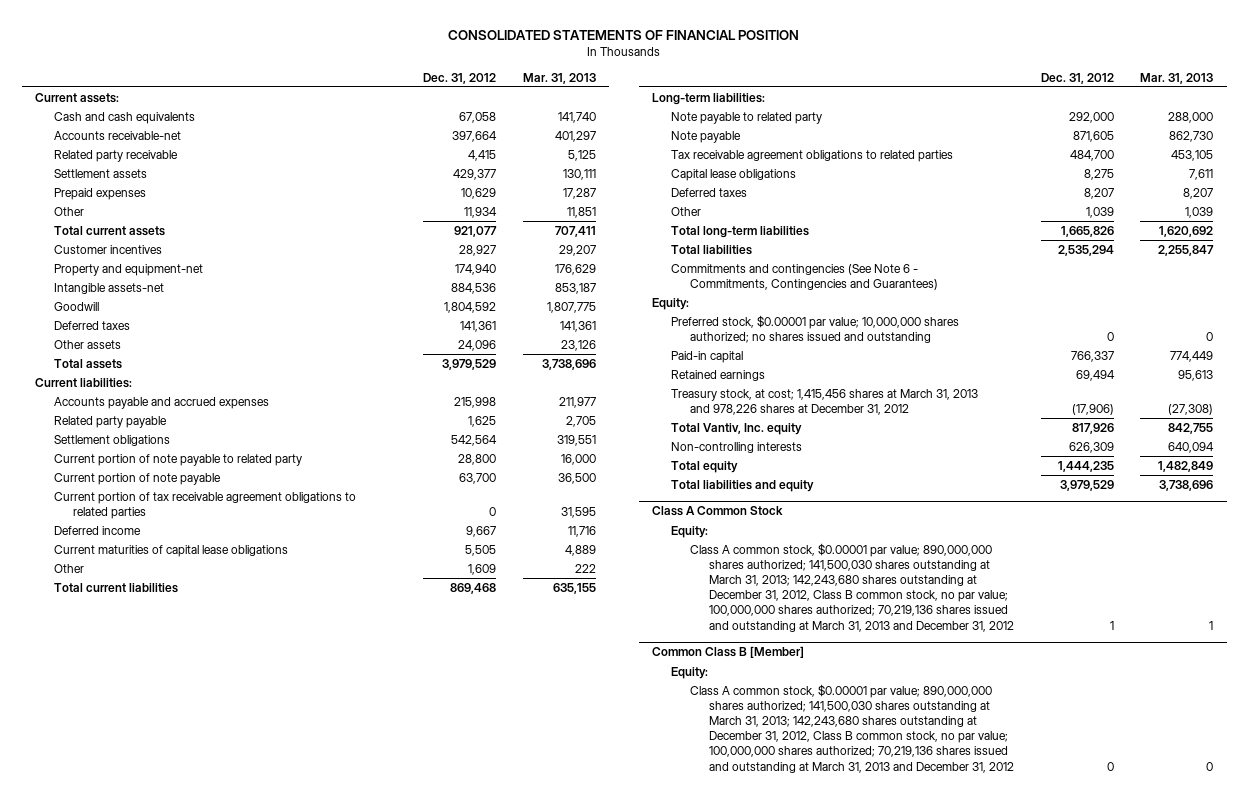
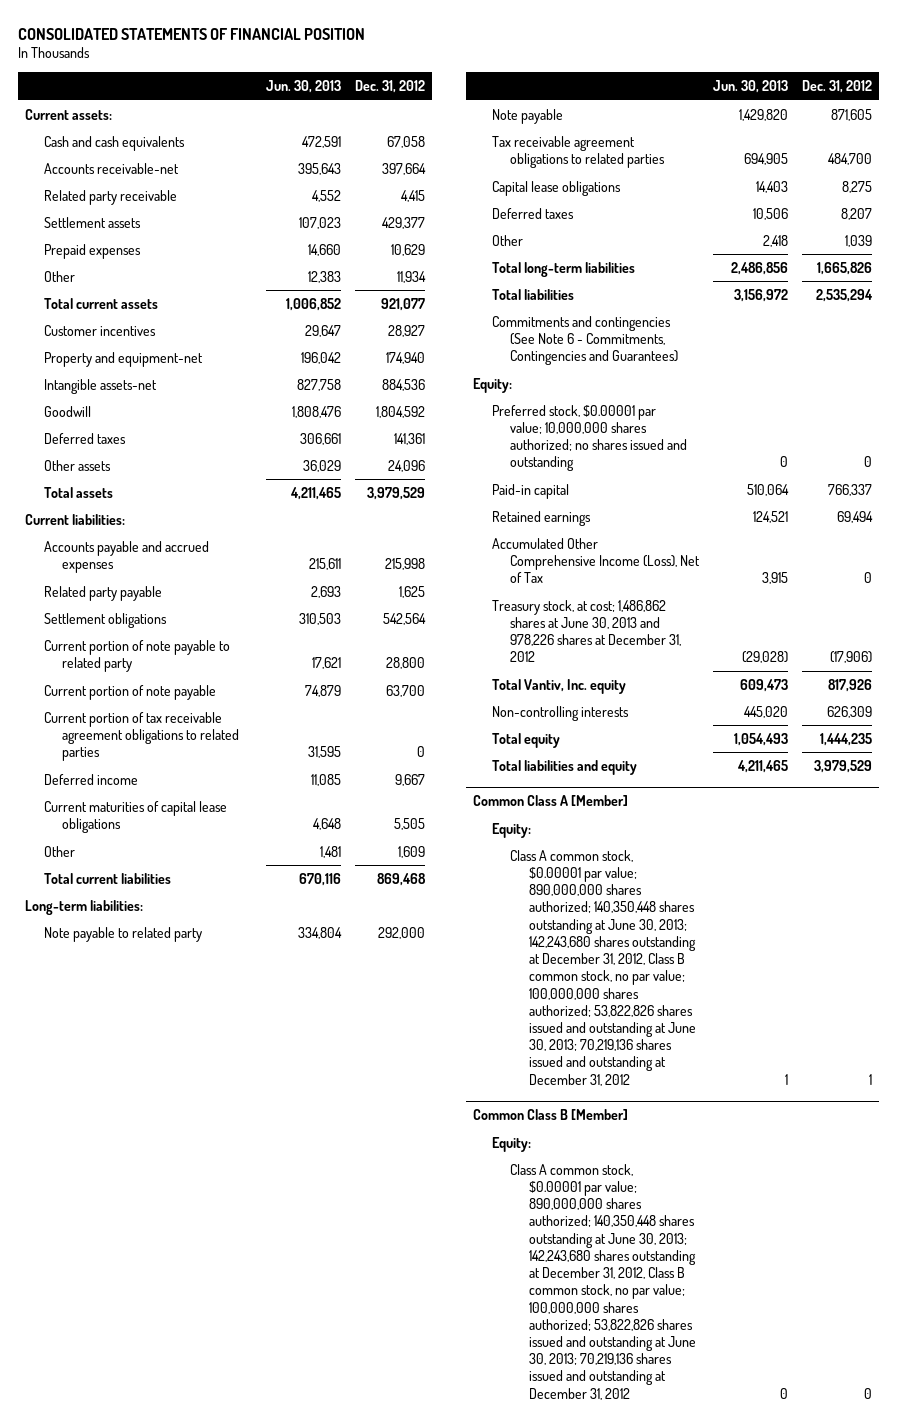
- | Dec. 31, 2012 | Mar. 31, 2013
+ | Jun. 30, 2013 | Dec. 31, 2012
- Treasury stock, at cost; 1,415,456 shares at March 31, 2013 and 978,226 shares at December 31, 2012 | (17,906) | (27,308)
+ Accumulated Other Comprehensive Income (Loss), Net of Tax | 3,915 | 0
+ Treasury stock, at cost; 1,486,862 shares at June 30, 2013 and 978,226 shares at December 31, 2012 | (29,028) | (17,906)
- Class A Common Stock
+ Common Class A [Member]
- Class A common stock, $0.00001 par value; 890,000,000 shares authorized; 141,500,030 shares outstanding at March 31, 2013; 142,243,680 shares outstanding at December 31, 2012, Class B common stock, no par value; 100,000,000 shares authorized; 70,219,136 shares issued and outstanding at March 31, 2013 and December 31, 2012 | 1 | 1
+ Class A common stock, $0.00001 par value; 890,000,000 shares authorized; 140,350,448 shares outstanding at June 30, 2013; 142,243,680 shares outstanding at December 31, 2012, Class B common stock, no par value; 100,000,000 shares authorized; 53,822,826 shares issued and outstanding at June 30, 2013; 70,219,136 shares issued and outstanding at December 31, 2012 | 1 | 1
@ Common Class B [Member]
- Class A common stock, $0.00001 par value; 890,000,000 shares authorized; 141,500,030 shares outstanding at March 31, 2013; 142,243,680 shares outstanding at December 31, 2012, Class B common stock, no par value; 100,000,000 shares authorized; 70,219,136 shares issued and outstanding at March 31, 2013 and December 31, 2012 | 0 | 0
+ Class A common stock, $0.00001 par value; 890,000,000 shares authorized; 140,350,448 shares outstanding at June 30, 2013; 142,243,680 shares outstanding at December 31, 2012, Class B common stock, no par value; 100,000,000 shares authorized; 53,822,826 shares issued and outstanding at June 30, 2013; 70,219,136 shares issued and outstanding at December 31, 2012 | 0 | 0

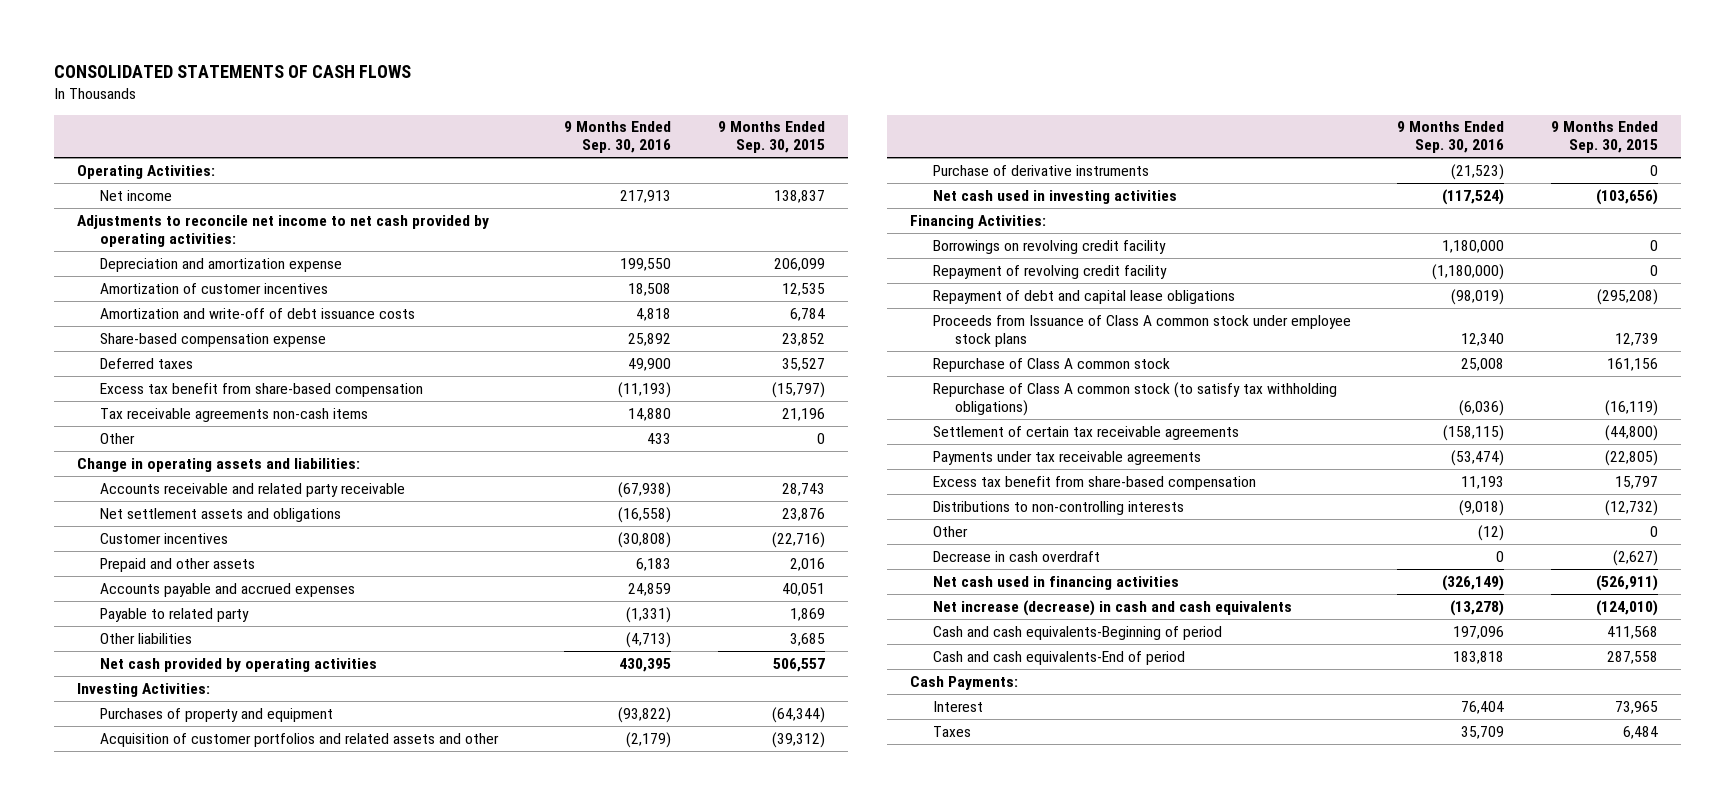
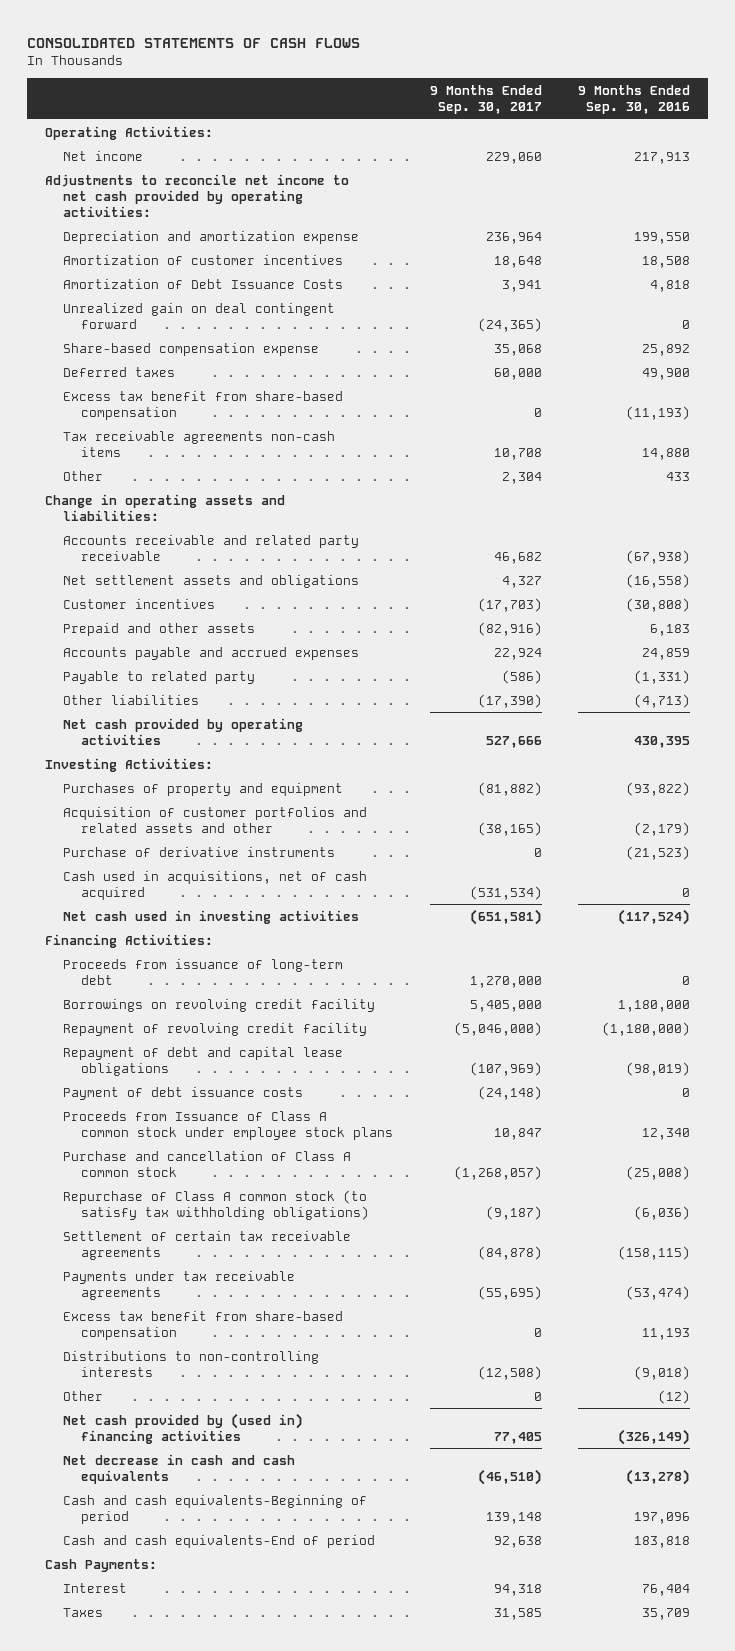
- | 9 Months Ended Sep. 30, 2016 | 9 Months Ended Sep. 30, 2015
+ | 9 Months Ended Sep. 30, 2017 | 9 Months Ended Sep. 30, 2016
- Amortization and write-off of debt issuance costs | 4,818 | 6,784
+ Amortization of Debt Issuance Costs | 3,941 | 4,818
+ Unrealized gain on deal contingent forward | (24,365) | 0
+ Cash used in acquisitions, net of cash acquired | (531,534) | 0
+ Proceeds from issuance of long-term debt | 1,270,000 | 0
+ Payment of debt issuance costs | (24,148) | 0
- Repurchase of Class A common stock | 25,008 | 161,156
+ Purchase and cancellation of Class A common stock | (1,268,057) | (25,008)
- Decrease in cash overdraft | 0 | (2,627)
- Net cash used in financing activities | (326,149) | (526,911)
- Net increase (decrease) in cash and cash equivalents | (13,278) | (124,010)
+ Net cash provided by (used in) financing activities | 77,405 | (326,149)
+ Net decrease in cash and cash equivalents | (46,510) | (13,278)

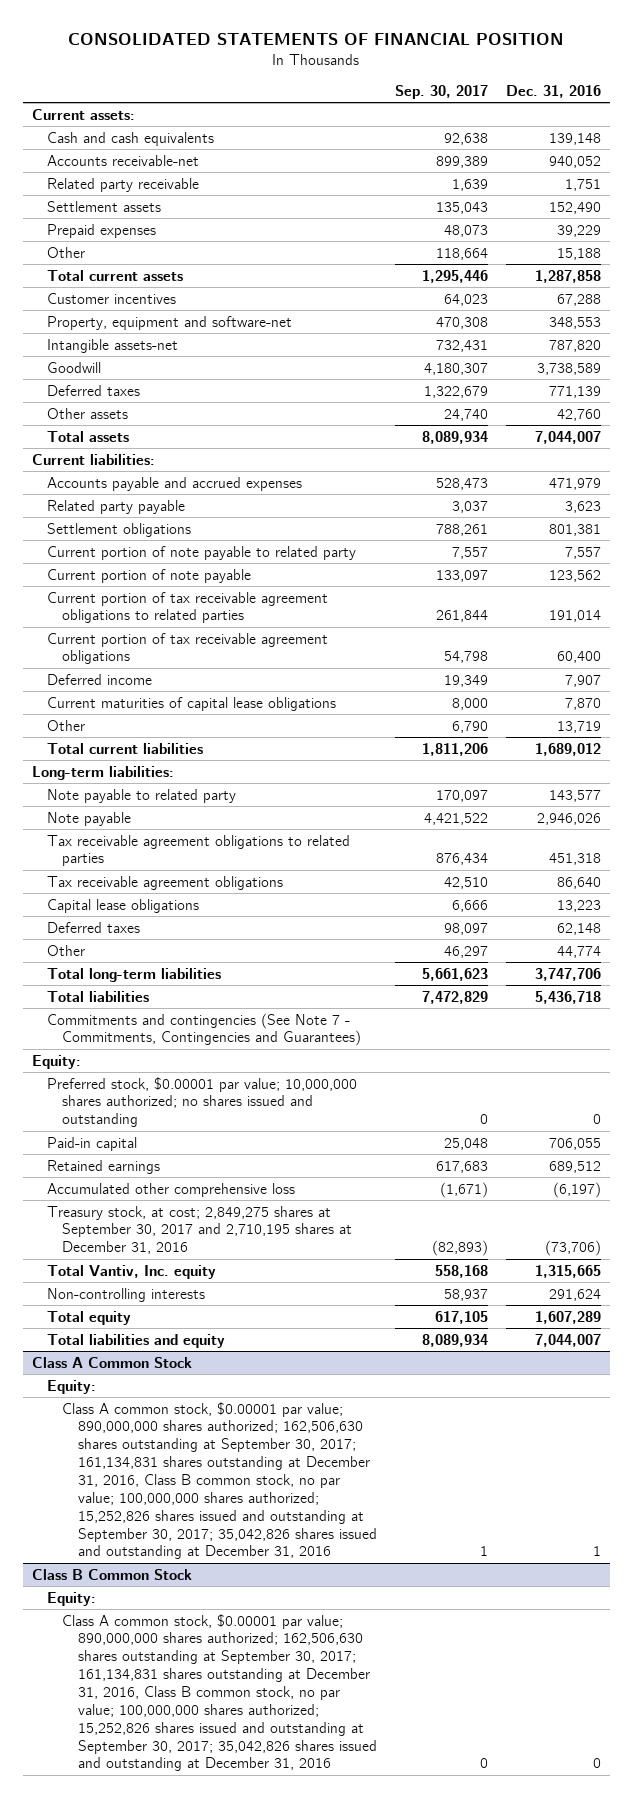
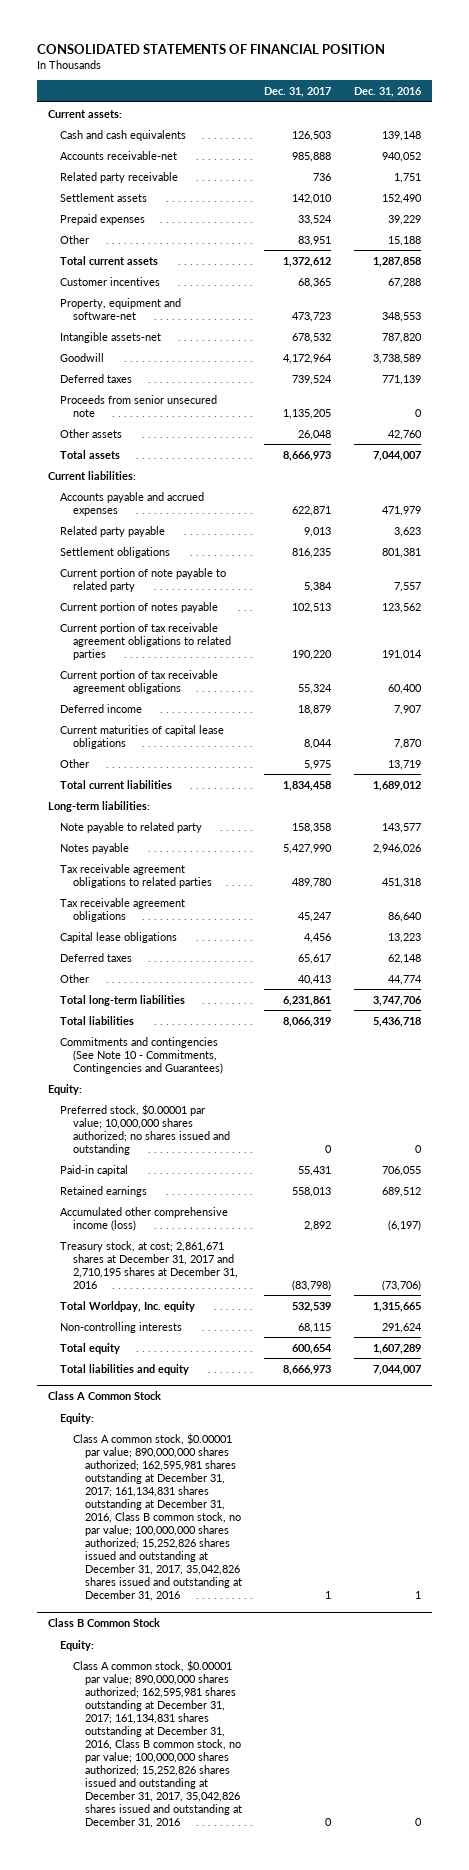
- | Sep. 30, 2017 | Dec. 31, 2016
+ | Dec. 31, 2017 | Dec. 31, 2016
+ Proceeds from senior unsecured note | 1,135,205 | 0
- Current portion of note payable | 133,097 | 123,562
+ Current portion of notes payable | 102,513 | 123,562
- Note payable | 4,421,522 | 2,946,026
+ Notes payable | 5,427,990 | 2,946,026
- Commitments and contingencies (See Note 7 - Commitments, Contingencies and Guarantees)
+ Commitments and contingencies (See Note 10 - Commitments, Contingencies and Guarantees)
- Accumulated other comprehensive loss | (1,671) | (6,197)
- Treasury stock, at cost; 2,849,275 shares at September 30, 2017 and 2,710,195 shares at December 31, 2016 | (82,893) | (73,706)
- Total Vantiv, Inc. equity | 558,168 | 1,315,665
+ Accumulated other comprehensive income (loss) | 2,892 | (6,197)
+ Treasury stock, at cost; 2,861,671 shares at December 31, 2017 and 2,710,195 shares at December 31, 2016 | (83,798) | (73,706)
+ Total Worldpay, Inc. equity | 532,539 | 1,315,665
@ Class A Common Stock
- Class A common stock, $0.00001 par value; 890,000,000 shares authorized; 162,506,630 shares outstanding at September 30, 2017; 161,134,831 shares outstanding at December 31, 2016, Class B common stock, no par value; 100,000,000 shares authorized; 15,252,826 shares issued and outstanding at September 30, 2017; 35,042,826 shares issued and outstanding at December 31, 2016 | 1 | 1
+ Class A common stock, $0.00001 par value; 890,000,000 shares authorized; 162,595,981 shares outstanding at December 31, 2017; 161,134,831 shares outstanding at December 31, 2016, Class B common stock, no par value; 100,000,000 shares authorized; 15,252,826 shares issued and outstanding at December 31, 2017, 35,042,826 shares issued and outstanding at December 31, 2016 | 1 | 1
@ Class B Common Stock
- Class A common stock, $0.00001 par value; 890,000,000 shares authorized; 162,506,630 shares outstanding at September 30, 2017; 161,134,831 shares outstanding at December 31, 2016, Class B common stock, no par value; 100,000,000 shares authorized; 15,252,826 shares issued and outstanding at September 30, 2017; 35,042,826 shares issued and outstanding at December 31, 2016 | 0 | 0
+ Class A common stock, $0.00001 par value; 890,000,000 shares authorized; 162,595,981 shares outstanding at December 31, 2017; 161,134,831 shares outstanding at December 31, 2016, Class B common stock, no par value; 100,000,000 shares authorized; 15,252,826 shares issued and outstanding at December 31, 2017, 35,042,826 shares issued and outstanding at December 31, 2016 | 0 | 0

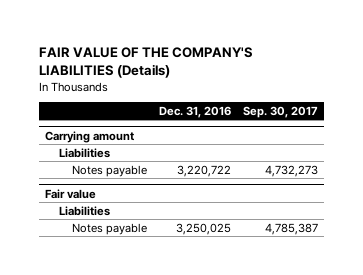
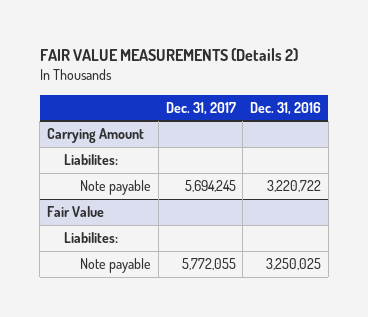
- FAIR VALUE OF THE COMPANY'S LIABILITIES (Details)
+ FAIR VALUE MEASUREMENTS (Details 2)
- | Dec. 31, 2016 | Sep. 30, 2017
+ | Dec. 31, 2017 | Dec. 31, 2016
- Carrying amount
- Liabilities
- Notes payable | 3,220,722 | 4,732,273
- Fair value
- Liabilities
- Notes payable | 3,250,025 | 4,785,387
+ Carrying Amount
+ Liabilites:
+ Note payable | 5,694,245 | 3,220,722
+ Fair Value
+ Liabilites:
+ Note payable | 5,772,055 | 3,250,025

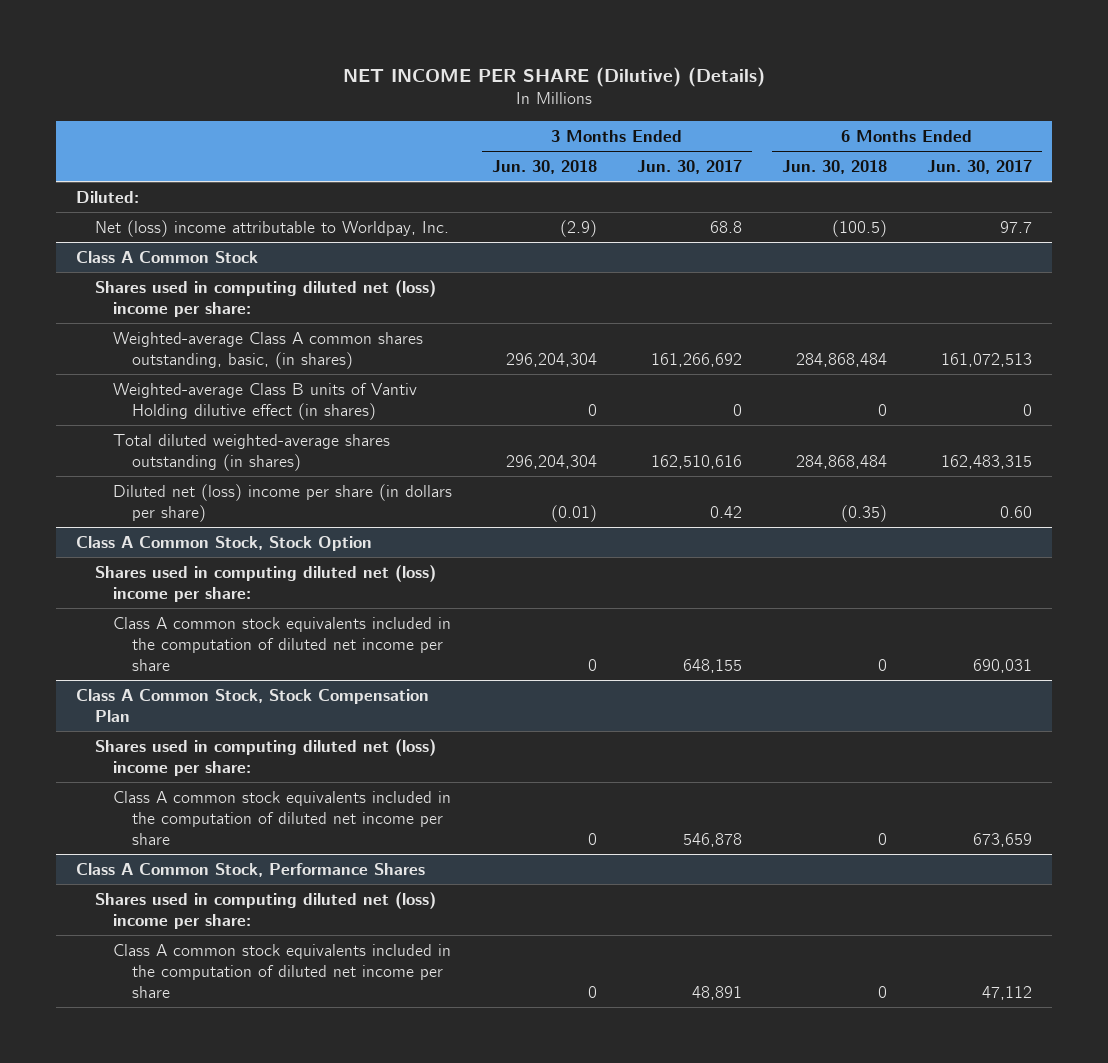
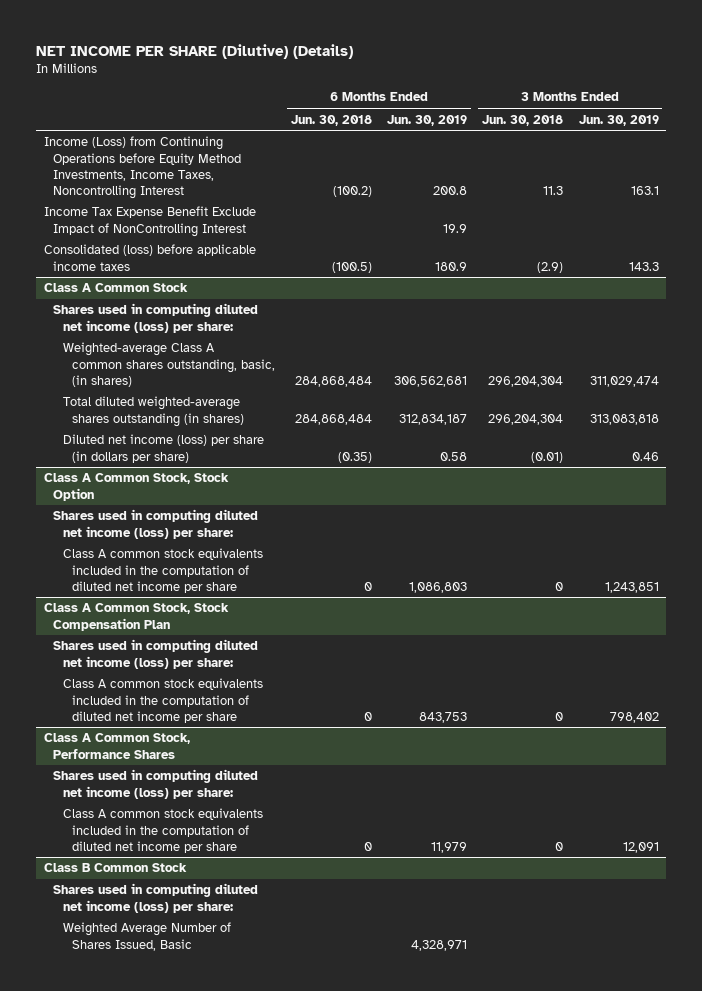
- | 3 Months Ended Jun. 30, 2018 | 3 Months Ended Jun. 30, 2017 | 6 Months Ended Jun. 30, 2018 | 6 Months Ended Jun. 30, 2017
+ | 6 Months Ended Jun. 30, 2018 | 6 Months Ended Jun. 30, 2019 | 3 Months Ended Jun. 30, 2018 | 3 Months Ended Jun. 30, 2019
- Diluted:
- Net (loss) income attributable to Worldpay, Inc. | (2.9) | 68.8 | (100.5) | 97.7
+ Income (Loss) from Continuing Operations before Equity Method Investments, Income Taxes, Noncontrolling Interest | (100.2) | 200.8 | 11.3 | 163.1
+ Income Tax Expense Benefit Exclude Impact of NonControlling Interest | | 19.9 | |
+ Consolidated (loss) before applicable income taxes | (100.5) | 180.9 | (2.9) | 143.3
@ Class A Common Stock
- Shares used in computing diluted net (loss) income per share:
+ Shares used in computing diluted net income (loss) per share:
- Weighted-average Class B units of Vantiv Holding dilutive effect (in shares) | 0 | 0 | 0 | 0
- Diluted net (loss) income per share (in dollars per share) | (0.01) | 0.42 | (0.35) | 0.60
+ Diluted net income (loss) per share (in dollars per share) | (0.35) | 0.58 | (0.01) | 0.46
@ Class A Common Stock, Stock Option
- Shares used in computing diluted net (loss) income per share:
+ Shares used in computing diluted net income (loss) per share:
@ Class A Common Stock, Stock Compensation Plan
- Shares used in computing diluted net (loss) income per share:
+ Shares used in computing diluted net income (loss) per share:
@ Class A Common Stock, Performance Shares
- Shares used in computing diluted net (loss) income per share:
+ Shares used in computing diluted net income (loss) per share:
+ Class B Common Stock
+ Shares used in computing diluted net income (loss) per share:
+ Weighted Average Number of Shares Issued, Basic | | 4,328,971 | |

